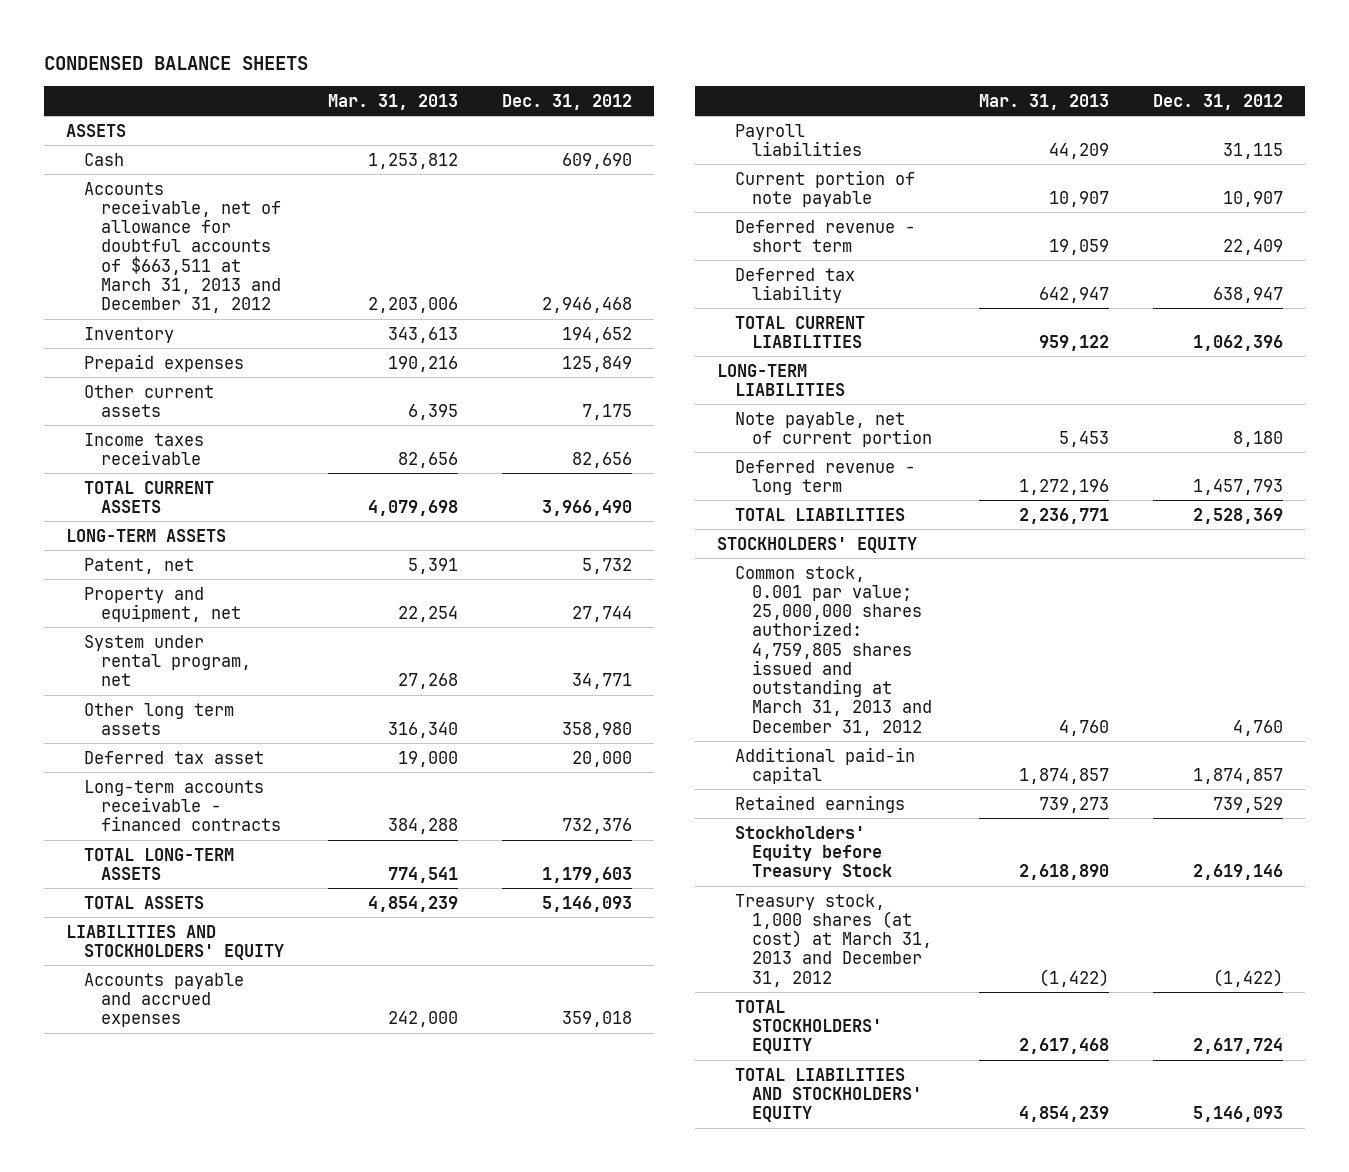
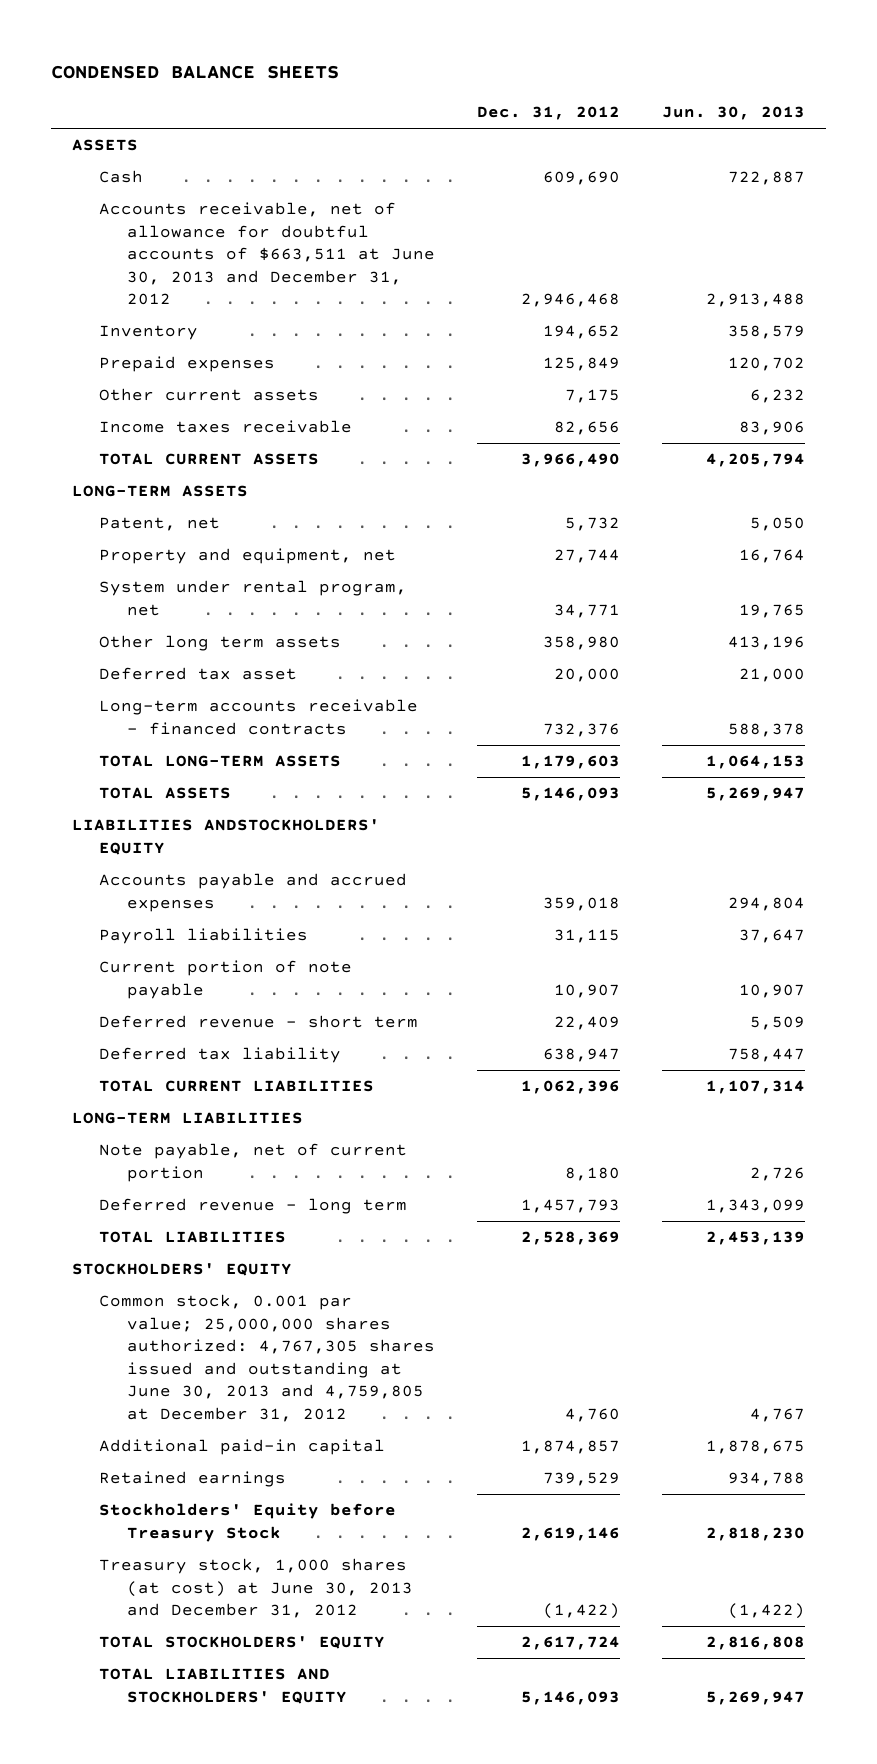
- | Mar. 31, 2013 | Dec. 31, 2012
+ | Dec. 31, 2012 | Jun. 30, 2013
- Accounts receivable, net of allowance for doubtful accounts of $663,511 at March 31, 2013 and December 31, 2012 | 2,203,006 | 2,946,468
+ Accounts receivable, net of allowance for doubtful accounts of $663,511 at June 30, 2013 and December 31, 2012 | 2,946,468 | 2,913,488
- LIABILITIES AND STOCKHOLDERS' EQUITY
+ LIABILITIES ANDSTOCKHOLDERS' EQUITY
- Common stock, 0.001 par value; 25,000,000 shares authorized: 4,759,805 shares issued and outstanding at March 31, 2013 and December 31, 2012 | 4,760 | 4,760
+ Common stock, 0.001 par value; 25,000,000 shares authorized: 4,767,305 shares issued and outstanding at June 30, 2013 and 4,759,805 at December 31, 2012 | 4,760 | 4,767
- Treasury stock, 1,000 shares (at cost) at March 31, 2013 and December 31, 2012 | (1,422) | (1,422)
+ Treasury stock, 1,000 shares (at cost) at June 30, 2013 and December 31, 2012 | (1,422) | (1,422)

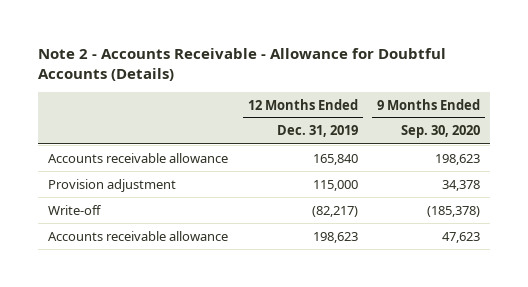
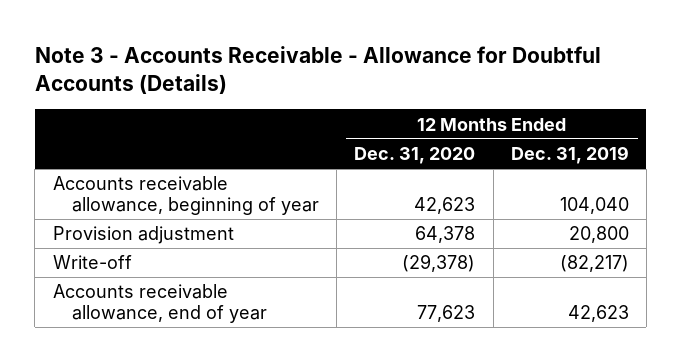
- Note 2 - Accounts Receivable - Allowance for Doubtful Accounts (Details)
+ Note 3 - Accounts Receivable - Allowance for Doubtful Accounts (Details)
- | 12 Months Ended Dec. 31, 2019 | 9 Months Ended Sep. 30, 2020
+ | 12 Months Ended Dec. 31, 2020 | 12 Months Ended Dec. 31, 2019
- Accounts receivable allowance | 165,840 | 198,623
- Provision adjustment | 115,000 | 34,378
+ Accounts receivable allowance, beginning of year | 42,623 | 104,040
+ Provision adjustment | 64,378 | 20,800
- Accounts receivable allowance | 198,623 | 47,623
+ Accounts receivable allowance, end of year | 77,623 | 42,623

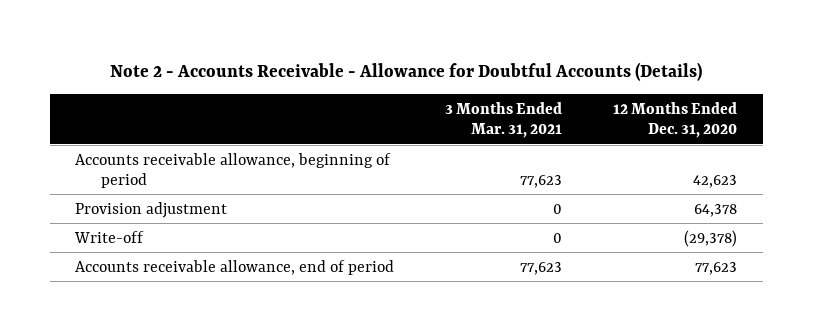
- Note 3 - Accounts Receivable - Allowance for Doubtful Accounts (Details)
+ Note 2 - Accounts Receivable - Allowance for Doubtful Accounts (Details)
- | 12 Months Ended Dec. 31, 2020 | 12 Months Ended Dec. 31, 2019
+ | 3 Months Ended Mar. 31, 2021 | 12 Months Ended Dec. 31, 2020
- Accounts receivable allowance, beginning of year | 42,623 | 104,040
+ Accounts receivable allowance, beginning of period | 77,623 | 42,623
- Accounts receivable allowance, end of year | 77,623 | 42,623
+ Accounts receivable allowance, end of period | 77,623 | 77,623

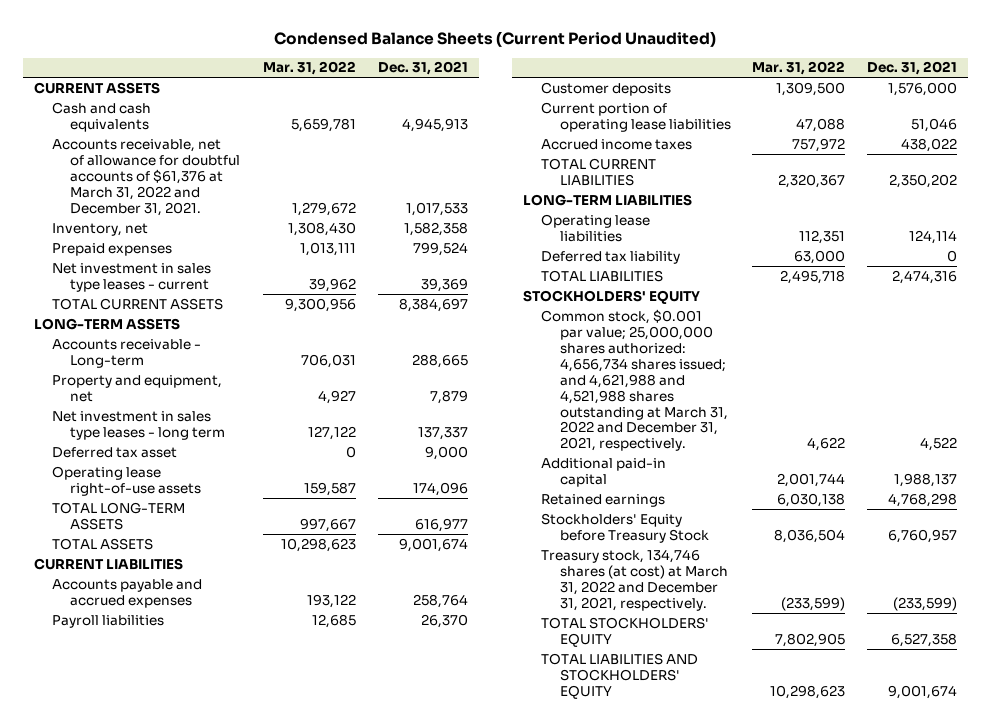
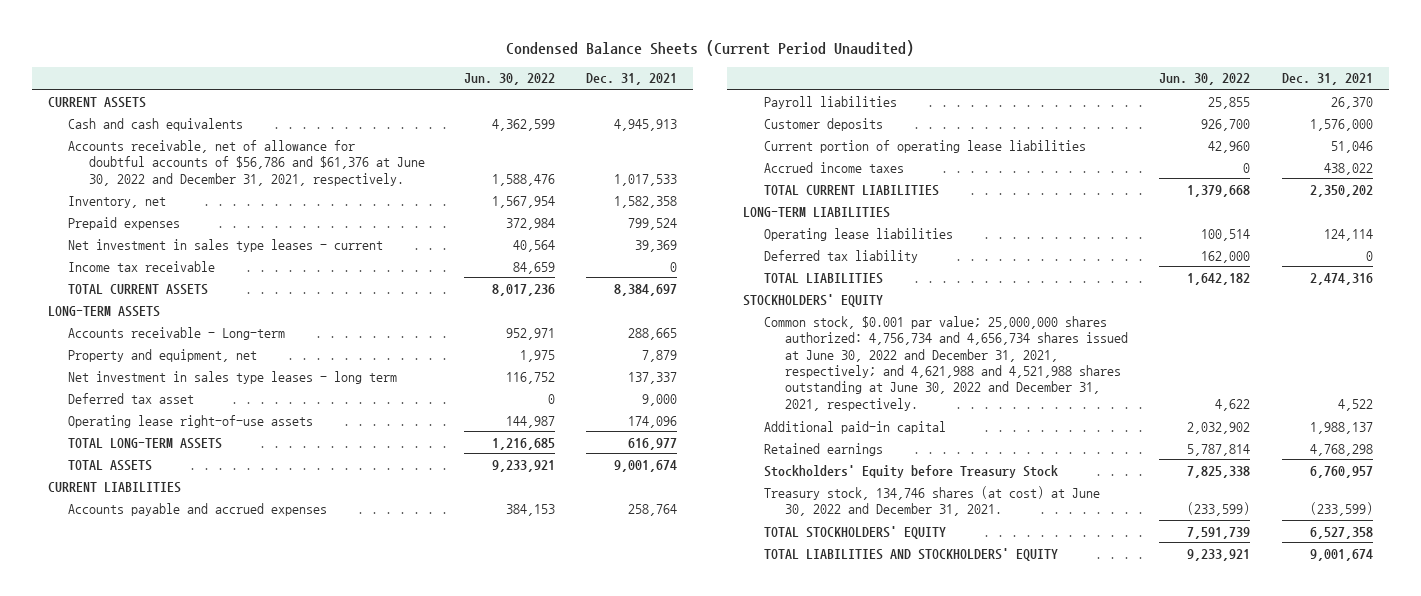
- | Mar. 31, 2022 | Dec. 31, 2021
+ | Jun. 30, 2022 | Dec. 31, 2021
- Accounts receivable, net of allowance for doubtful accounts of $61,376 at March 31, 2022 and December 31, 2021. | 1,279,672 | 1,017,533
+ Accounts receivable, net of allowance for doubtful accounts of $56,786 and $61,376 at June 30, 2022 and December 31, 2021, respectively. | 1,588,476 | 1,017,533
+ Income tax receivable | 84,659 | 0
- Common stock, $0.001 par value; 25,000,000 shares authorized: 4,656,734 shares issued; and 4,621,988 and 4,521,988 shares outstanding at March 31, 2022 and December 31, 2021, respectively. | 4,622 | 4,522
+ Common stock, $0.001 par value; 25,000,000 shares authorized: 4,756,734 and 4,656,734 shares issued at June 30, 2022 and December 31, 2021, respectively; and 4,621,988 and 4,521,988 shares outstanding at June 30, 2022 and December 31, 2021, respectively. | 4,622 | 4,522
- Treasury stock, 134,746 shares (at cost) at March 31, 2022 and December 31, 2021, respectively. | (233,599) | (233,599)
+ Treasury stock, 134,746 shares (at cost) at June 30, 2022 and December 31, 2021. | (233,599) | (233,599)

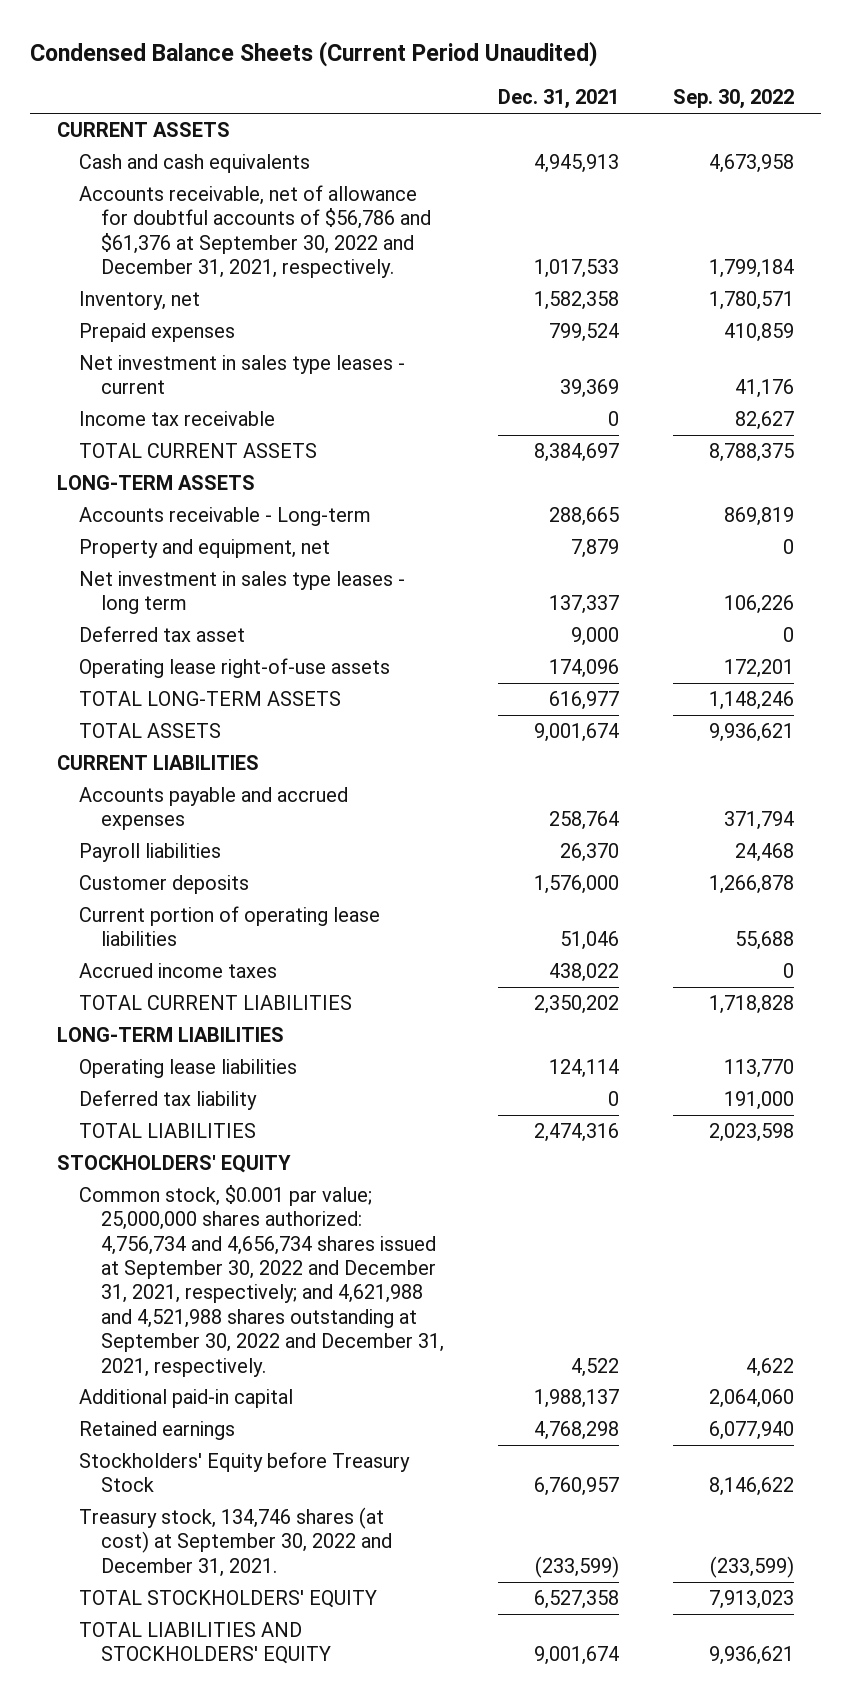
- | Jun. 30, 2022 | Dec. 31, 2021
+ | Dec. 31, 2021 | Sep. 30, 2022
- Accounts receivable, net of allowance for doubtful accounts of $56,786 and $61,376 at June 30, 2022 and December 31, 2021, respectively. | 1,588,476 | 1,017,533
+ Accounts receivable, net of allowance for doubtful accounts of $56,786 and $61,376 at September 30, 2022 and December 31, 2021, respectively. | 1,017,533 | 1,799,184
- Common stock, $0.001 par value; 25,000,000 shares authorized: 4,756,734 and 4,656,734 shares issued at June 30, 2022 and December 31, 2021, respectively; and 4,621,988 and 4,521,988 shares outstanding at June 30, 2022 and December 31, 2021, respectively. | 4,622 | 4,522
+ Common stock, $0.001 par value; 25,000,000 shares authorized: 4,756,734 and 4,656,734 shares issued at September 30, 2022 and December 31, 2021, respectively; and 4,621,988 and 4,521,988 shares outstanding at September 30, 2022 and December 31, 2021, respectively. | 4,522 | 4,622
- Treasury stock, 134,746 shares (at cost) at June 30, 2022 and December 31, 2021. | (233,599) | (233,599)
+ Treasury stock, 134,746 shares (at cost) at September 30, 2022 and December 31, 2021. | (233,599) | (233,599)

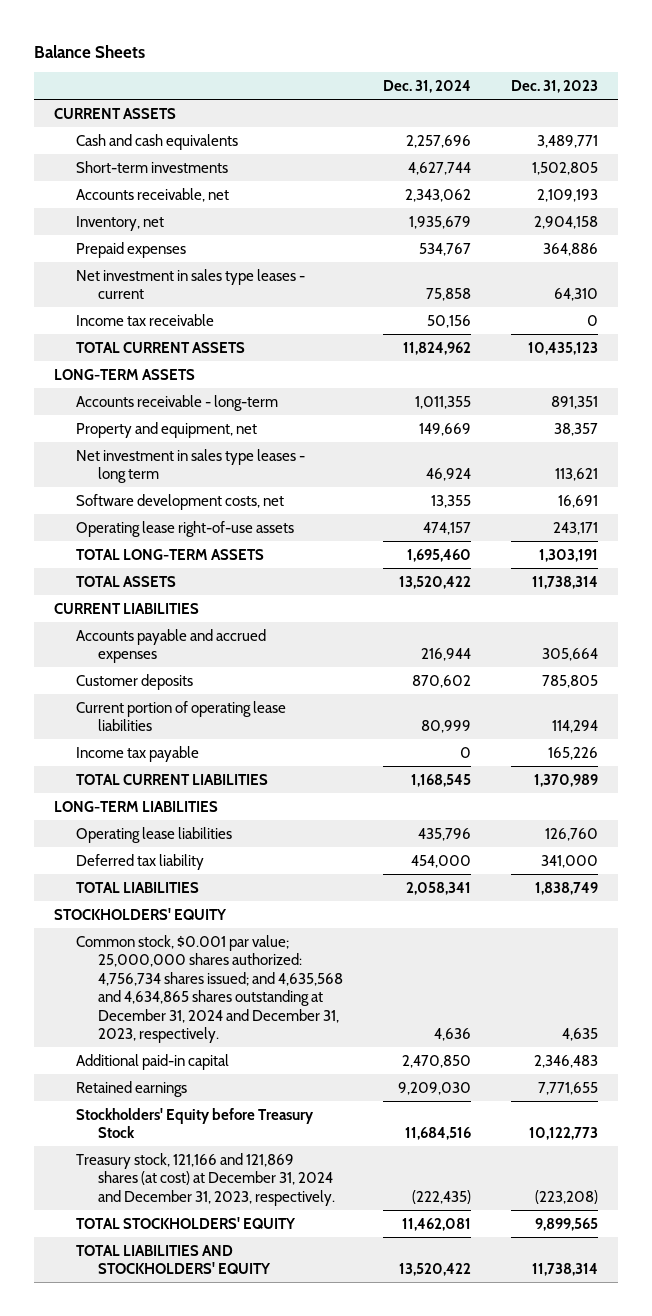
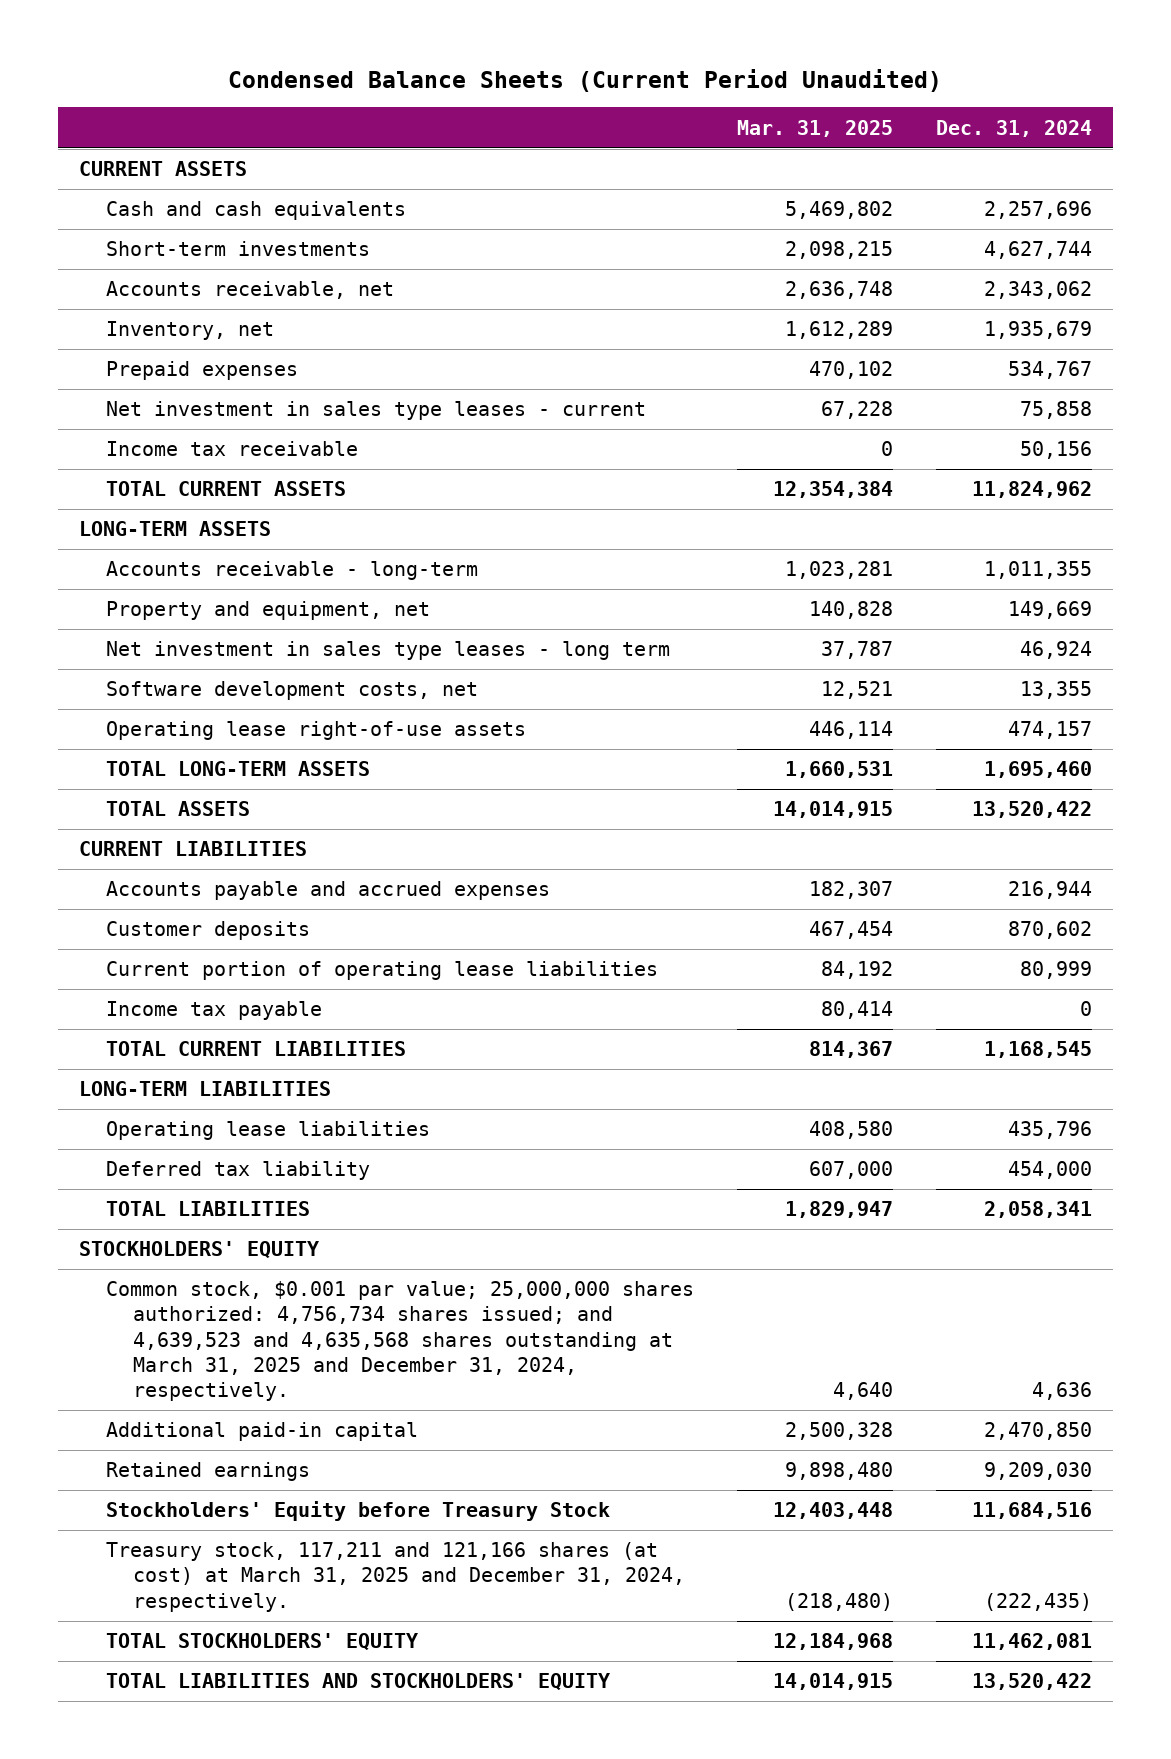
- Balance Sheets
+ Condensed Balance Sheets (Current Period Unaudited)
- | Dec. 31, 2024 | Dec. 31, 2023
+ | Mar. 31, 2025 | Dec. 31, 2024
- Common stock, $0.001 par value; 25,000,000 shares authorized: 4,756,734 shares issued; and 4,635,568 and 4,634,865 shares outstanding at December 31, 2024 and December 31, 2023, respectively. | 4,636 | 4,635
+ Common stock, $0.001 par value; 25,000,000 shares authorized: 4,756,734 shares issued; and 4,639,523 and 4,635,568 shares outstanding at March 31, 2025 and December 31, 2024, respectively. | 4,640 | 4,636
- Treasury stock, 121,166 and 121,869 shares (at cost) at December 31, 2024 and December 31, 2023, respectively. | (222,435) | (223,208)
+ Treasury stock, 117,211 and 121,166 shares (at cost) at March 31, 2025 and December 31, 2024, respectively. | (218,480) | (222,435)

